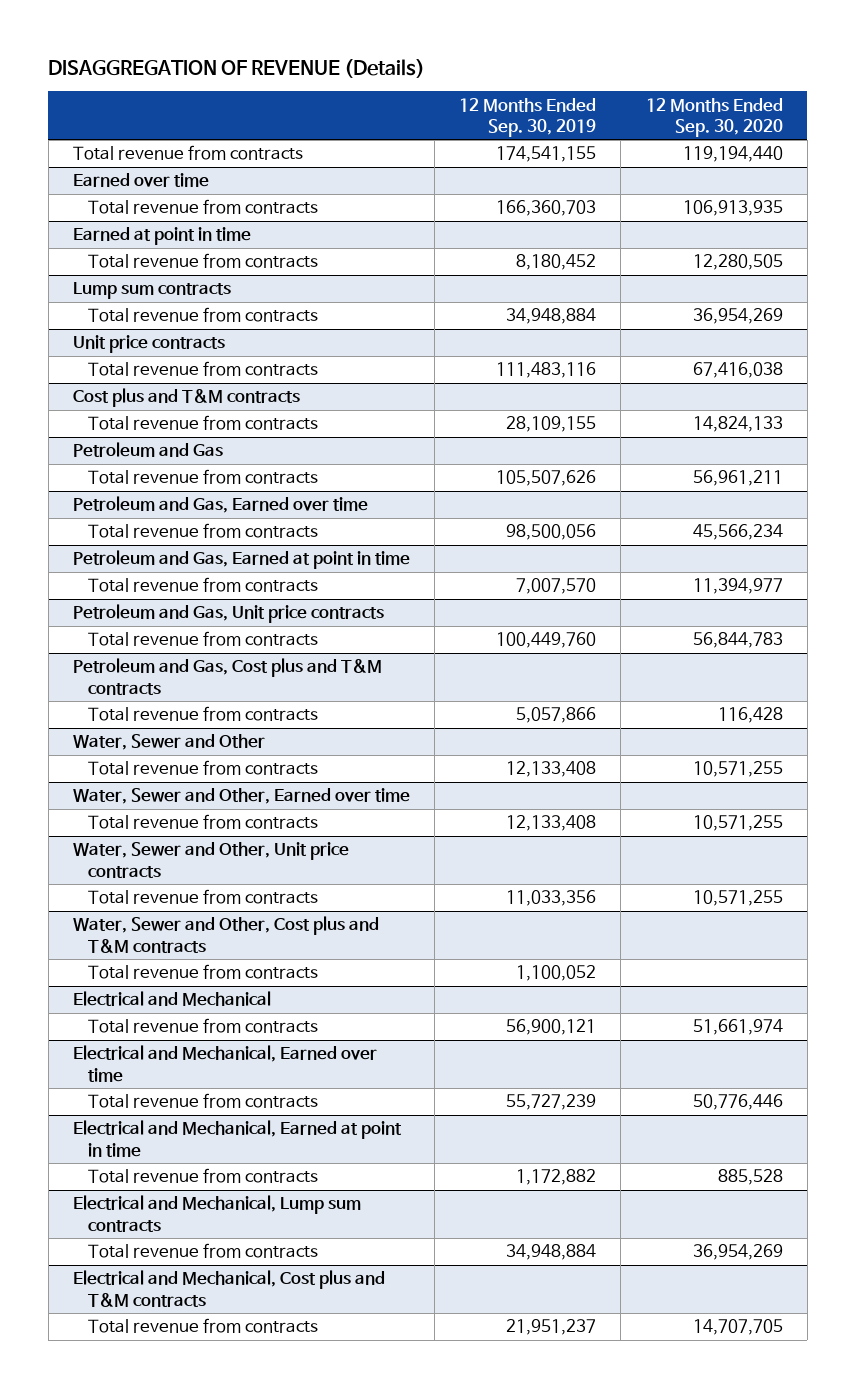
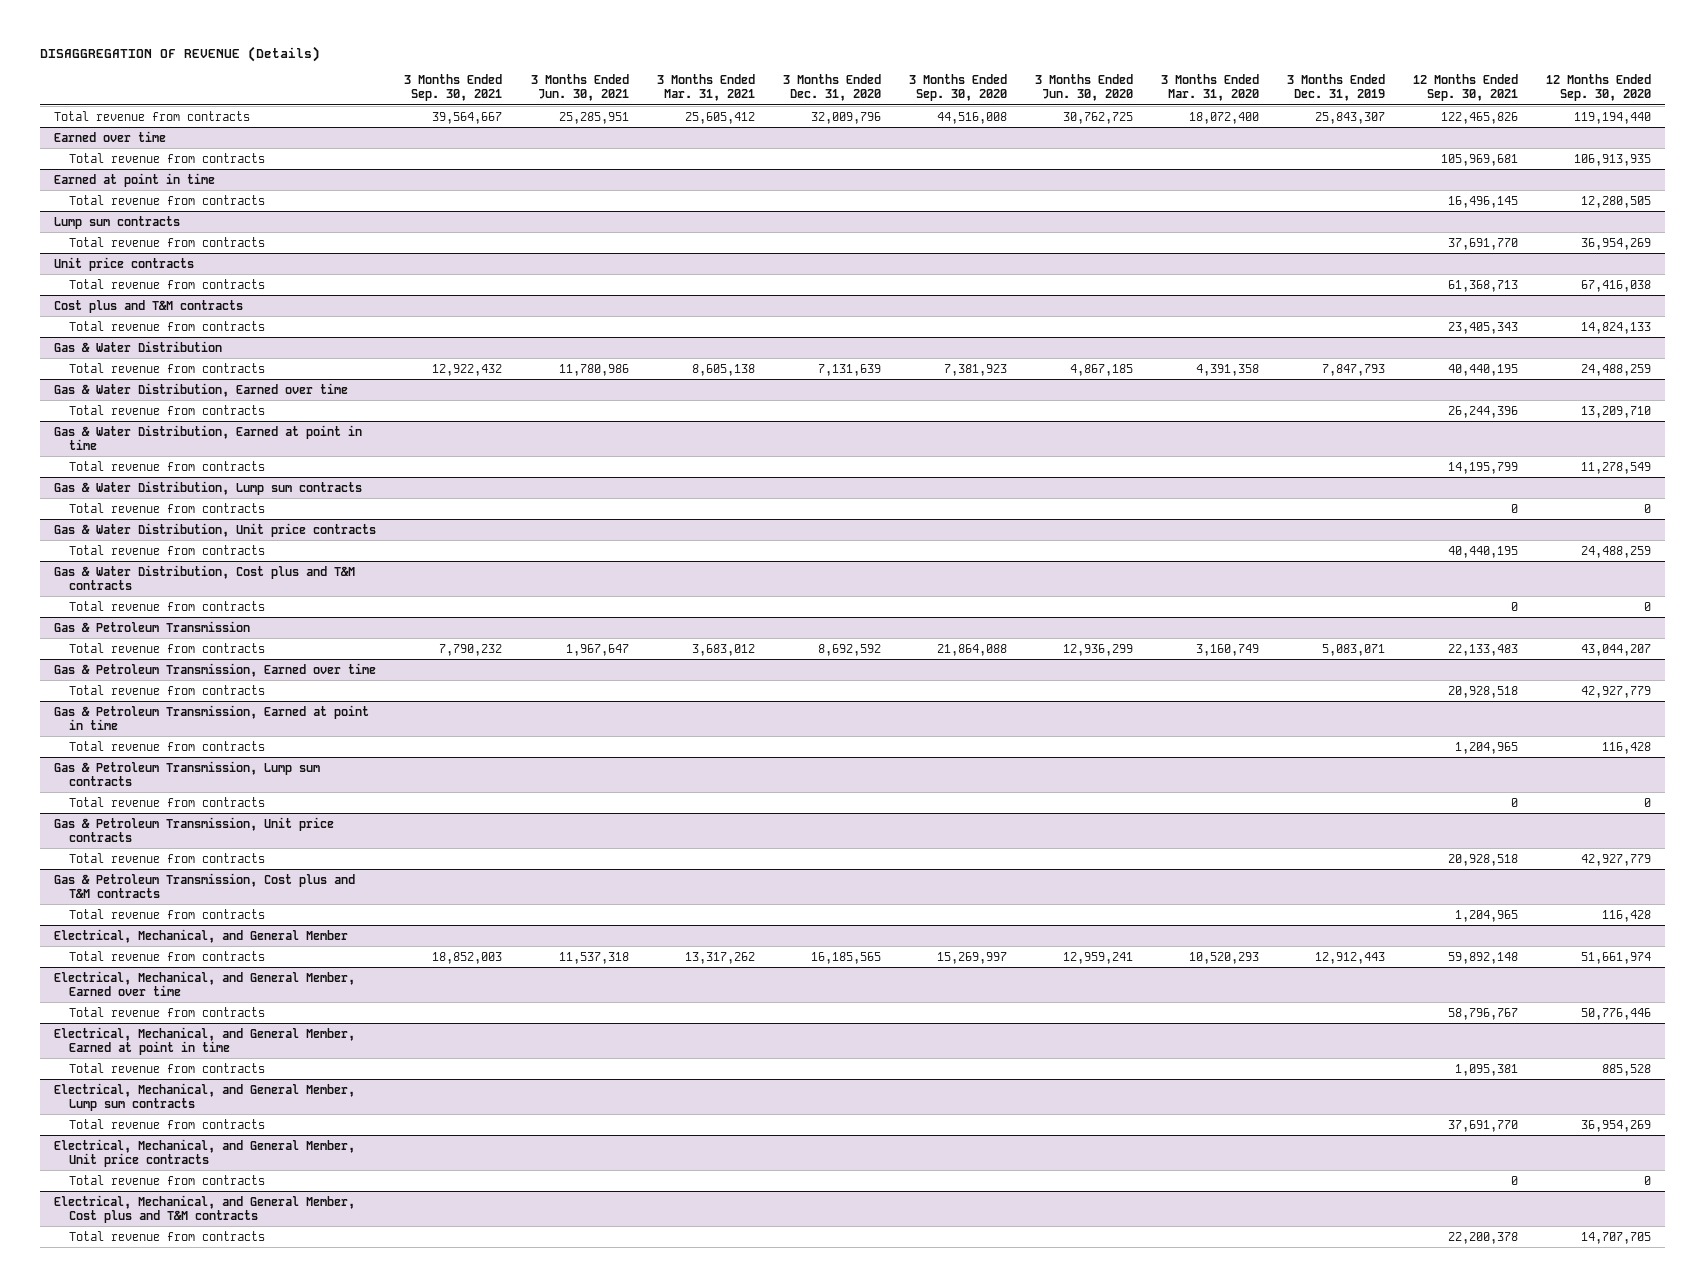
- | 12 Months Ended Sep. 30, 2019 | 12 Months Ended Sep. 30, 2020
+ | 3 Months Ended Sep. 30, 2021 | 3 Months Ended Jun. 30, 2021 | 3 Months Ended Mar. 31, 2021 | 3 Months Ended Dec. 31, 2020 | 3 Months Ended Sep. 30, 2020 | 3 Months Ended Jun. 30, 2020 | 3 Months Ended Mar. 31, 2020 | 3 Months Ended Dec. 31, 2019 | 12 Months Ended Sep. 30, 2021 | 12 Months Ended Sep. 30, 2020
- Petroleum and Gas
- Total revenue from contracts | 105,507,626 | 56,961,211
- Petroleum and Gas, Earned over time
- Total revenue from contracts | 98,500,056 | 45,566,234
- Petroleum and Gas, Earned at point in time
- Total revenue from contracts | 7,007,570 | 11,394,977
- Petroleum and Gas, Unit price contracts
- Total revenue from contracts | 100,449,760 | 56,844,783
- Petroleum and Gas, Cost plus and T&M contracts
+ Gas & Water Distribution
+ Total revenue from contracts | 12,922,432 | 11,780,986 | 8,605,138 | 7,131,639 | 7,381,923 | 4,867,185 | 4,391,358 | 7,847,793 | 40,440,195 | 24,488,259
+ Gas & Water Distribution, Earned over time
+ Total revenue from contracts | | | | | | | | | 26,244,396 | 13,209,710
+ Gas & Water Distribution, Earned at point in time
+ Total revenue from contracts | | | | | | | | | 14,195,799 | 11,278,549
+ Gas & Water Distribution, Lump sum contracts
+ Total revenue from contracts | | | | | | | | | 0 | 0
+ Gas & Water Distribution, Unit price contracts
+ Total revenue from contracts | | | | | | | | | 40,440,195 | 24,488,259
+ Gas & Water Distribution, Cost plus and T&M contracts
+ Total revenue from contracts | | | | | | | | | 0 | 0
+ Gas & Petroleum Transmission
+ Total revenue from contracts | 7,790,232 | 1,967,647 | 3,683,012 | 8,692,592 | 21,864,088 | 12,936,299 | 3,160,749 | 5,083,071 | 22,133,483 | 43,044,207
+ Gas & Petroleum Transmission, Earned over time
+ Total revenue from contracts | | | | | | | | | 20,928,518 | 42,927,779
+ Gas & Petroleum Transmission, Earned at point in time
- Water, Sewer and Other
- Total revenue from contracts | 12,133,408 | 10,571,255
- Water, Sewer and Other, Earned over time
- Total revenue from contracts | 12,133,408 | 10,571,255
- Water, Sewer and Other, Unit price contracts
- Total revenue from contracts | 11,033,356 | 10,571,255
- Water, Sewer and Other, Cost plus and T&M contracts
- Total revenue from contracts | 1,100,052 |
- Electrical and Mechanical
+ Gas & Petroleum Transmission, Lump sum contracts
+ Total revenue from contracts | | | | | | | | | 0 | 0
+ Gas & Petroleum Transmission, Unit price contracts
+ Total revenue from contracts | | | | | | | | | 20,928,518 | 42,927,779
+ Gas & Petroleum Transmission, Cost plus and T&M contracts
+ Total revenue from contracts | | | | | | | | | 1,204,965 | 116,428
+ Electrical, Mechanical, and General Member
- Electrical and Mechanical, Earned over time
+ Electrical, Mechanical, and General Member, Earned over time
- Electrical and Mechanical, Earned at point in time
+ Electrical, Mechanical, and General Member, Earned at point in time
- Electrical and Mechanical, Lump sum contracts
+ Electrical, Mechanical, and General Member, Lump sum contracts
- Electrical and Mechanical, Cost plus and T&M contracts
+ Electrical, Mechanical, and General Member, Unit price contracts
+ Total revenue from contracts | | | | | | | | | 0 | 0
+ Electrical, Mechanical, and General Member, Cost plus and T&M contracts

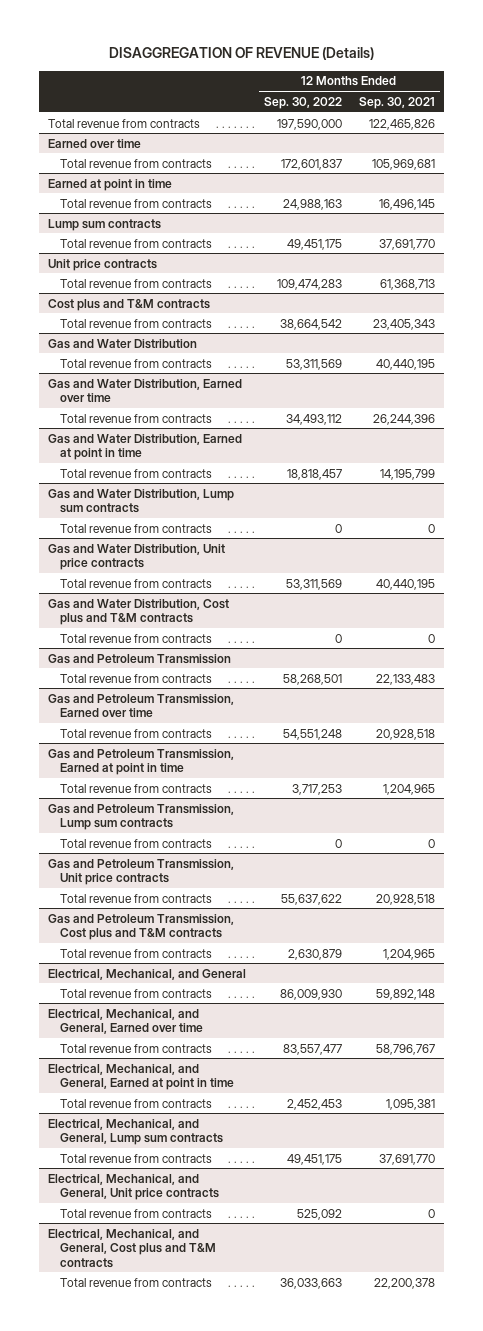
- | 3 Months Ended Sep. 30, 2021 | 3 Months Ended Jun. 30, 2021 | 3 Months Ended Mar. 31, 2021 | 3 Months Ended Dec. 31, 2020 | 3 Months Ended Sep. 30, 2020 | 3 Months Ended Jun. 30, 2020 | 3 Months Ended Mar. 31, 2020 | 3 Months Ended Dec. 31, 2019 | 12 Months Ended Sep. 30, 2021 | 12 Months Ended Sep. 30, 2020
+ | 12 Months Ended Sep. 30, 2022 | 12 Months Ended Sep. 30, 2021
- Gas & Water Distribution
+ Gas and Water Distribution
- Gas & Water Distribution, Earned over time
+ Gas and Water Distribution, Earned over time
- Gas & Water Distribution, Earned at point in time
+ Gas and Water Distribution, Earned at point in time
- Gas & Water Distribution, Lump sum contracts
+ Gas and Water Distribution, Lump sum contracts
- Gas & Water Distribution, Unit price contracts
+ Gas and Water Distribution, Unit price contracts
- Gas & Water Distribution, Cost plus and T&M contracts
+ Gas and Water Distribution, Cost plus and T&M contracts
- Gas & Petroleum Transmission
+ Gas and Petroleum Transmission
- Gas & Petroleum Transmission, Earned over time
+ Gas and Petroleum Transmission, Earned over time
- Gas & Petroleum Transmission, Earned at point in time
+ Gas and Petroleum Transmission, Earned at point in time
- Gas & Petroleum Transmission, Lump sum contracts
+ Gas and Petroleum Transmission, Lump sum contracts
- Gas & Petroleum Transmission, Unit price contracts
+ Gas and Petroleum Transmission, Unit price contracts
- Gas & Petroleum Transmission, Cost plus and T&M contracts
+ Gas and Petroleum Transmission, Cost plus and T&M contracts
- Electrical, Mechanical, and General Member
+ Electrical, Mechanical, and General
- Electrical, Mechanical, and General Member, Earned over time
+ Electrical, Mechanical, and General, Earned over time
- Electrical, Mechanical, and General Member, Earned at point in time
+ Electrical, Mechanical, and General, Earned at point in time
- Electrical, Mechanical, and General Member, Lump sum contracts
+ Electrical, Mechanical, and General, Lump sum contracts
- Electrical, Mechanical, and General Member, Unit price contracts
+ Electrical, Mechanical, and General, Unit price contracts
- Electrical, Mechanical, and General Member, Cost plus and T&M contracts
+ Electrical, Mechanical, and General, Cost plus and T&M contracts

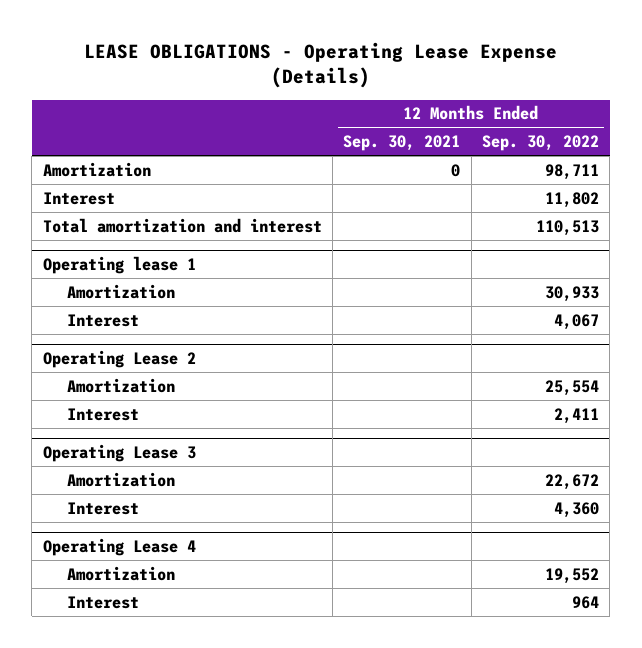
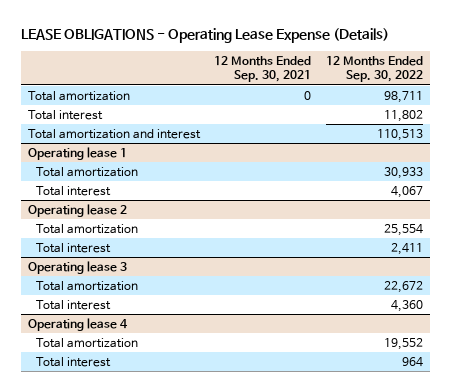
- Amortization | 0 | 98,711
- Interest | | 11,802
+ Total amortization | 0 | 98,711
+ Total interest | | 11,802
@ Operating lease 1
- Amortization | | 30,933
- Interest | | 4,067
- Operating Lease 2
- Amortization | | 25,554
- Interest | | 2,411
- Operating Lease 3
- Amortization | | 22,672
- Interest | | 4,360
- Operating Lease 4
- Amortization | | 19,552
- Interest | | 964
@ Operating lease 1
+ Total amortization | | 30,933
+ Total interest | | 4,067
+ Operating lease 2
+ Total amortization | | 25,554
+ Total interest | | 2,411
+ Operating lease 3
+ Total amortization | | 22,672
+ Total interest | | 4,360
+ Operating lease 4
+ Total amortization | | 19,552
+ Total interest | | 964

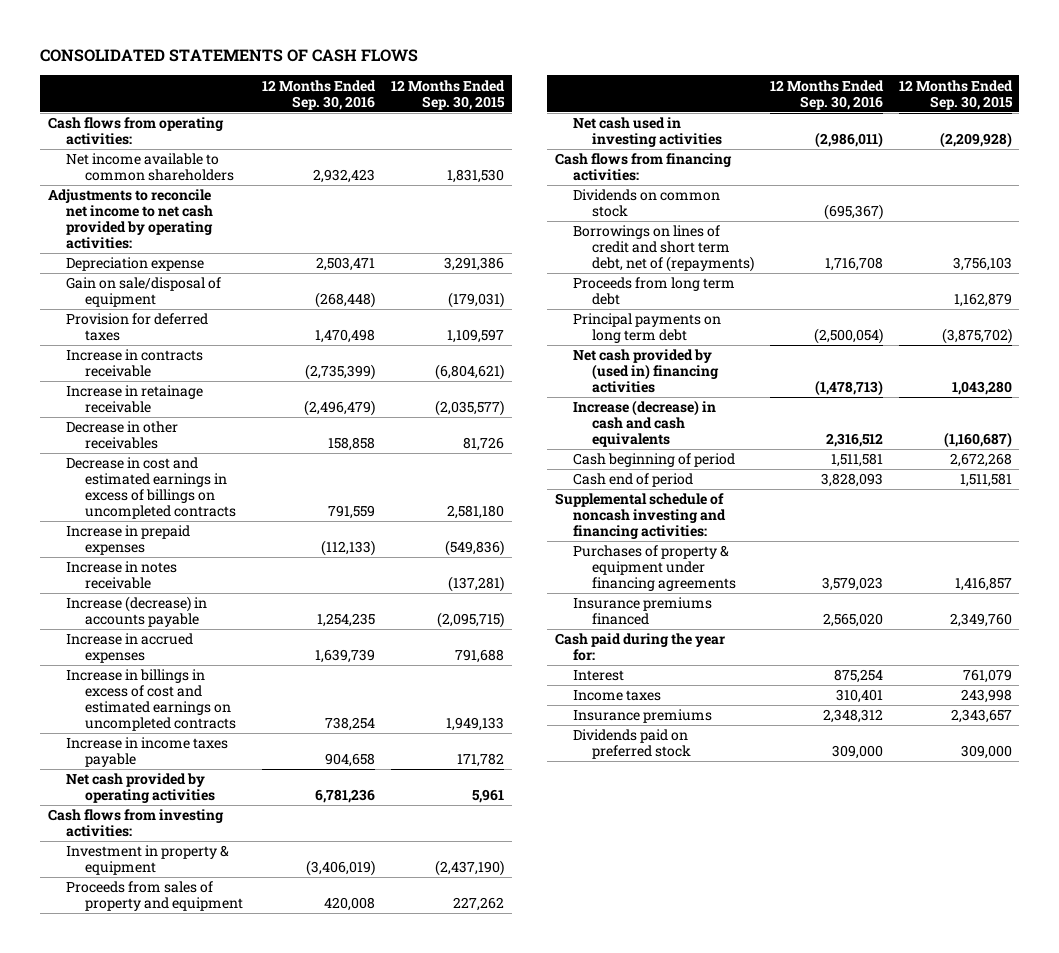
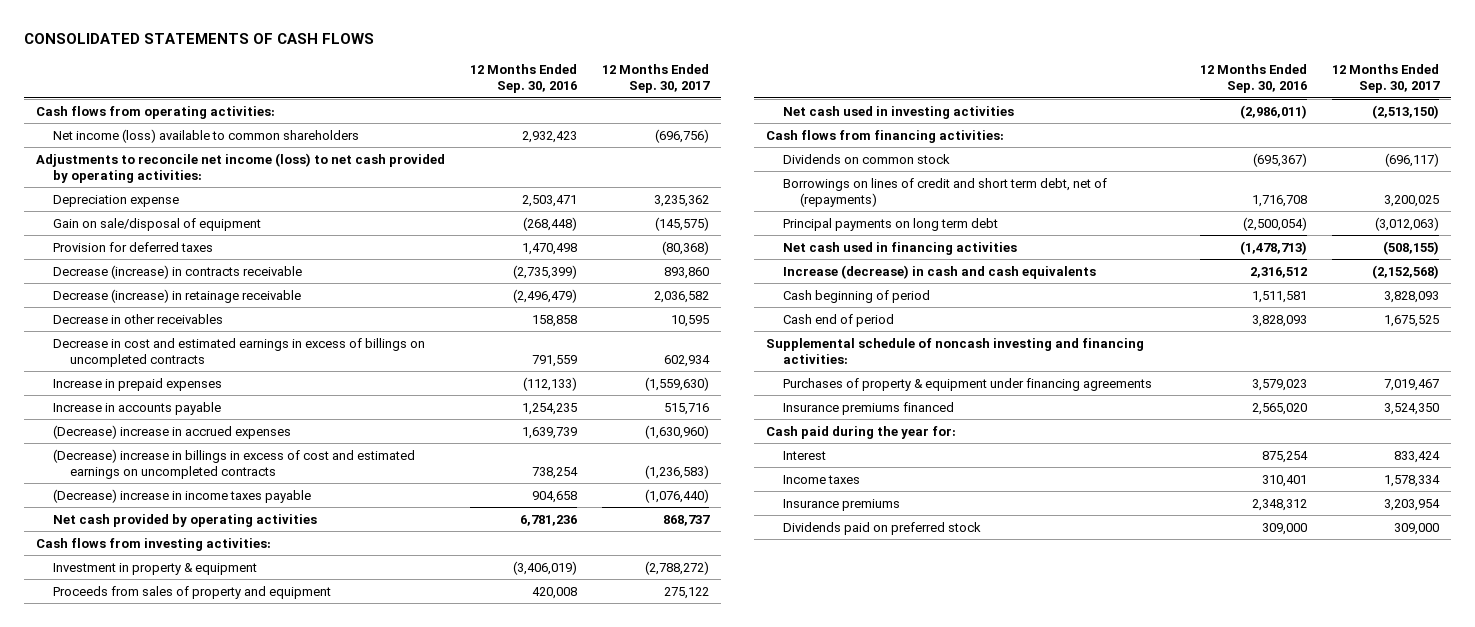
- | 12 Months Ended Sep. 30, 2016 | 12 Months Ended Sep. 30, 2015
+ | 12 Months Ended Sep. 30, 2016 | 12 Months Ended Sep. 30, 2017
- Net income available to common shareholders | 2,932,423 | 1,831,530
- Adjustments to reconcile net income to net cash provided by operating activities:
+ Net income (loss) available to common shareholders | 2,932,423 | (696,756)
+ Adjustments to reconcile net income (loss) to net cash provided by operating activities:
- Increase in contracts receivable | (2,735,399) | (6,804,621)
- Increase in retainage receivable | (2,496,479) | (2,035,577)
+ Decrease (increase) in contracts receivable | (2,735,399) | 893,860
+ Decrease (increase) in retainage receivable | (2,496,479) | 2,036,582
- Increase in notes receivable | | (137,281)
- Increase (decrease) in accounts payable | 1,254,235 | (2,095,715)
- Increase in accrued expenses | 1,639,739 | 791,688
- Increase in billings in excess of cost and estimated earnings on uncompleted contracts | 738,254 | 1,949,133
- Increase in income taxes payable | 904,658 | 171,782
+ Increase in accounts payable | 1,254,235 | 515,716
+ (Decrease) increase in accrued expenses | 1,639,739 | (1,630,960)
+ (Decrease) increase in billings in excess of cost and estimated earnings on uncompleted contracts | 738,254 | (1,236,583)
+ (Decrease) increase in income taxes payable | 904,658 | (1,076,440)
- Proceeds from long term debt | | 1,162,879
- Net cash provided by (used in) financing activities | (1,478,713) | 1,043,280
+ Net cash used in financing activities | (1,478,713) | (508,155)

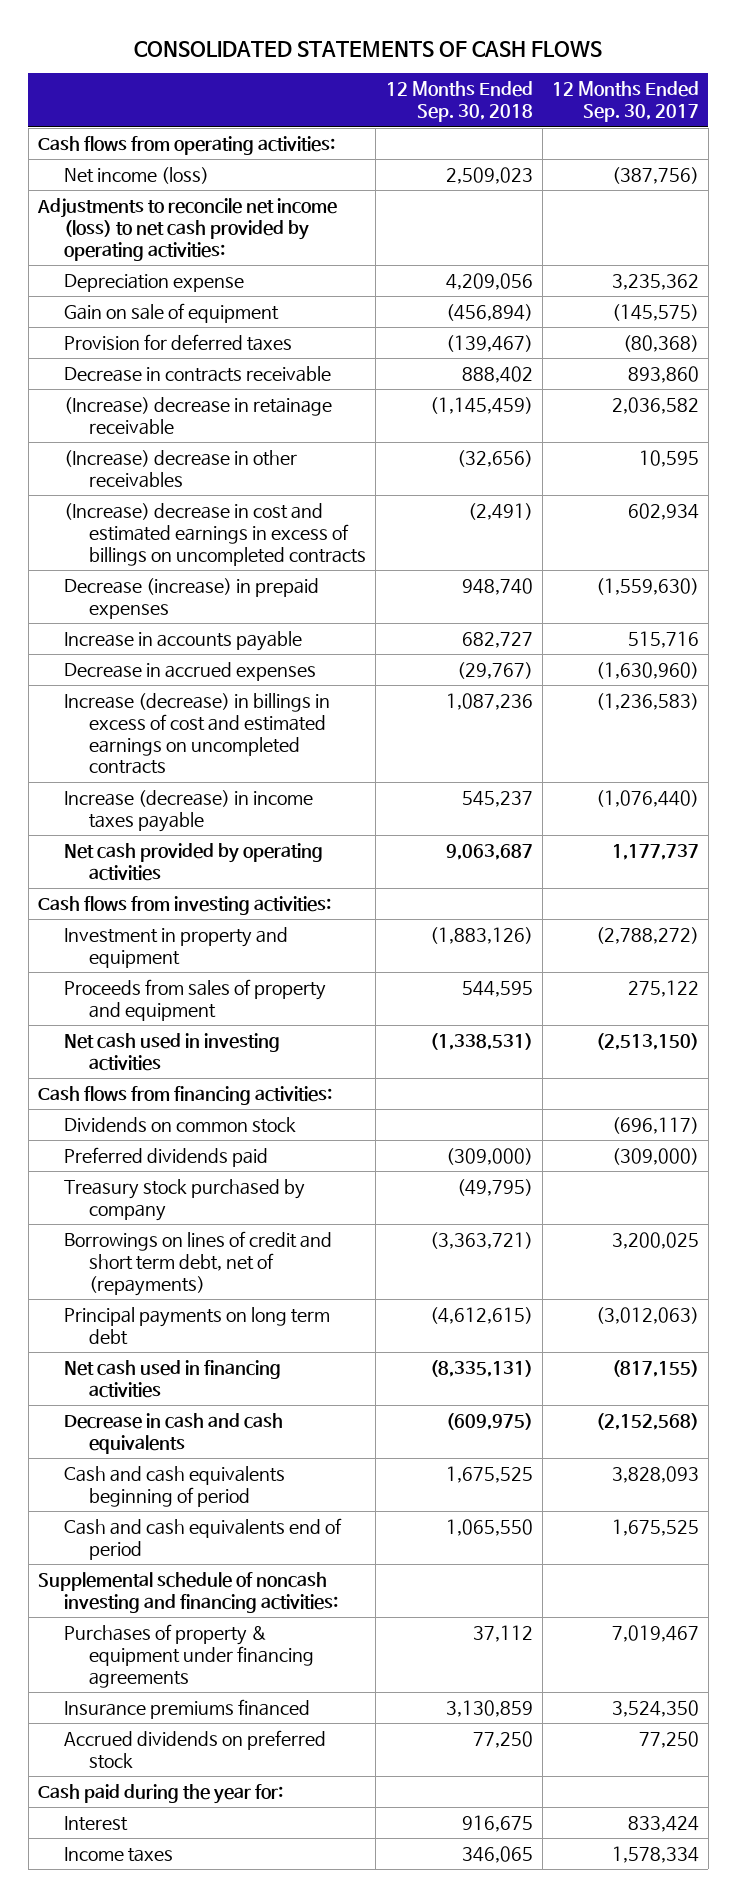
- | 12 Months Ended Sep. 30, 2016 | 12 Months Ended Sep. 30, 2017
+ | 12 Months Ended Sep. 30, 2018 | 12 Months Ended Sep. 30, 2017
- Net income (loss) available to common shareholders | 2,932,423 | (696,756)
+ Net income (loss) | 2,509,023 | (387,756)
- Gain on sale/disposal of equipment | (268,448) | (145,575)
+ Gain on sale of equipment | (456,894) | (145,575)
- Decrease (increase) in contracts receivable | (2,735,399) | 893,860
- Decrease (increase) in retainage receivable | (2,496,479) | 2,036,582
- Decrease in other receivables | 158,858 | 10,595
- Decrease in cost and estimated earnings in excess of billings on uncompleted contracts | 791,559 | 602,934
- Increase in prepaid expenses | (112,133) | (1,559,630)
+ Decrease in contracts receivable | 888,402 | 893,860
+ (Increase) decrease in retainage receivable | (1,145,459) | 2,036,582
+ (Increase) decrease in other receivables | (32,656) | 10,595
+ (Increase) decrease in cost and estimated earnings in excess of billings on uncompleted contracts | (2,491) | 602,934
+ Decrease (increase) in prepaid expenses | 948,740 | (1,559,630)
- (Decrease) increase in accrued expenses | 1,639,739 | (1,630,960)
- (Decrease) increase in billings in excess of cost and estimated earnings on uncompleted contracts | 738,254 | (1,236,583)
- (Decrease) increase in income taxes payable | 904,658 | (1,076,440)
- Net cash provided by operating activities | 6,781,236 | 868,737
+ Decrease in accrued expenses | (29,767) | (1,630,960)
+ Increase (decrease) in billings in excess of cost and estimated earnings on uncompleted contracts | 1,087,236 | (1,236,583)
+ Increase (decrease) in income taxes payable | 545,237 | (1,076,440)
+ Net cash provided by operating activities | 9,063,687 | 1,177,737
- Investment in property & equipment | (3,406,019) | (2,788,272)
+ Investment in property and equipment | (1,883,126) | (2,788,272)
+ Preferred dividends paid | (309,000) | (309,000)
+ Treasury stock purchased by company | (49,795) |
- Net cash used in financing activities | (1,478,713) | (508,155)
- Increase (decrease) in cash and cash equivalents | 2,316,512 | (2,152,568)
- Cash beginning of period | 1,511,581 | 3,828,093
- Cash end of period | 3,828,093 | 1,675,525
+ Net cash used in financing activities | (8,335,131) | (817,155)
+ Decrease in cash and cash equivalents | (609,975) | (2,152,568)
+ Cash and cash equivalents beginning of period | 1,675,525 | 3,828,093
+ Cash and cash equivalents end of period | 1,065,550 | 1,675,525
+ Accrued dividends on preferred stock | 77,250 | 77,250
- Insurance premiums | 2,348,312 | 3,203,954
- Dividends paid on preferred stock | 309,000 | 309,000

